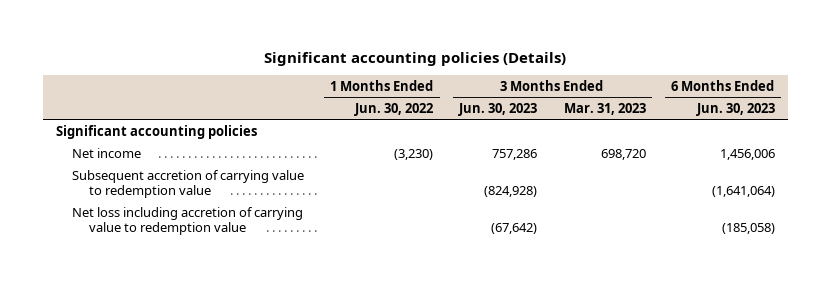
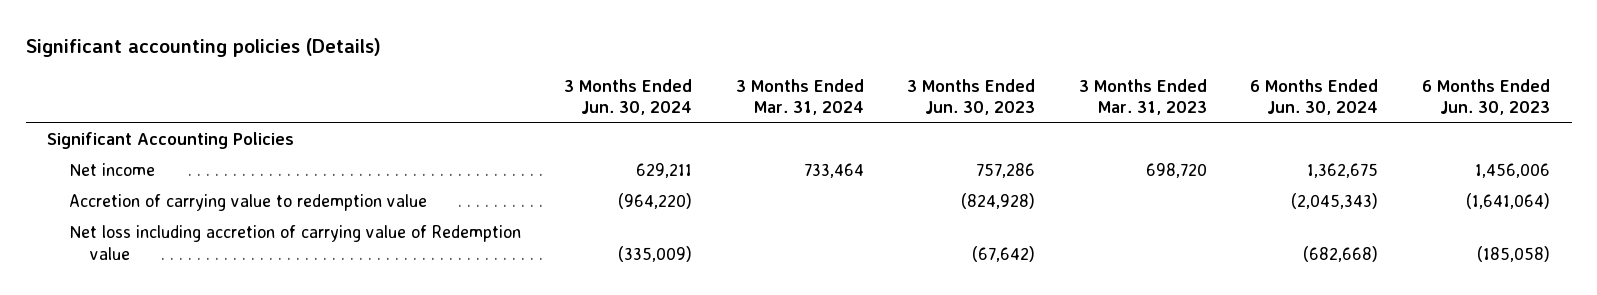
- | 1 Months Ended Jun. 30, 2022 | 3 Months Ended Jun. 30, 2023 | 3 Months Ended Mar. 31, 2023 | 6 Months Ended Jun. 30, 2023
+ | 3 Months Ended Jun. 30, 2024 | 3 Months Ended Mar. 31, 2024 | 3 Months Ended Jun. 30, 2023 | 3 Months Ended Mar. 31, 2023 | 6 Months Ended Jun. 30, 2024 | 6 Months Ended Jun. 30, 2023
- Significant accounting policies
+ Significant Accounting Policies
- Subsequent accretion of carrying value to redemption value | | (824,928) | | (1,641,064)
- Net loss including accretion of carrying value to redemption value | | (67,642) | | (185,058)
+ Accretion of carrying value to redemption value | (964,220) | | (824,928) | | (2,045,343) | (1,641,064)
+ Net loss including accretion of carrying value of Redemption value | (335,009) | | (67,642) | | (682,668) | (185,058)

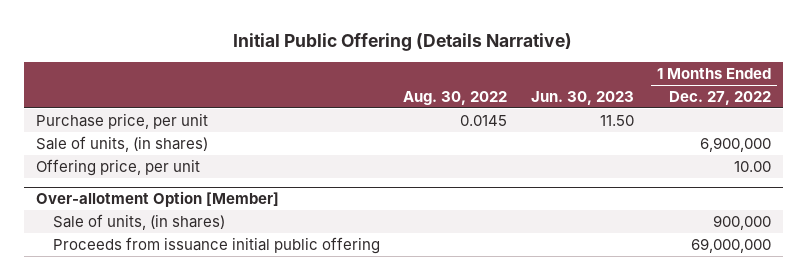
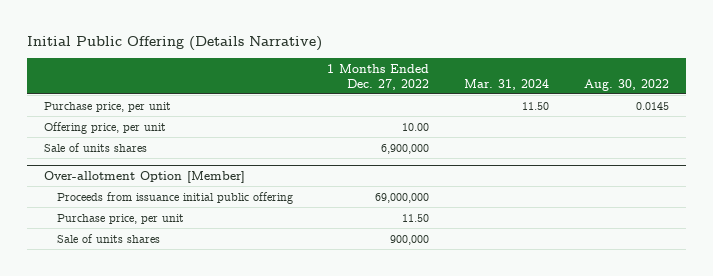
- | Aug. 30, 2022 | Jun. 30, 2023 | 1 Months Ended Dec. 27, 2022
+ | 1 Months Ended Dec. 27, 2022 | Mar. 31, 2024 | Aug. 30, 2022
- Sale of units, (in shares) | | | 6,900,000
+ Sale of units shares | 6,900,000 | |
@ Over-allotment Option [Member]
- Sale of units, (in shares) | | | 900,000
+ Purchase price, per unit | 11.50 | |
+ Sale of units shares | 900,000 | |

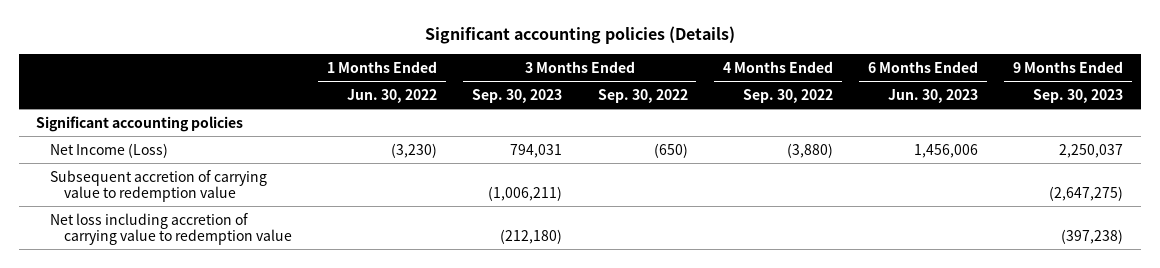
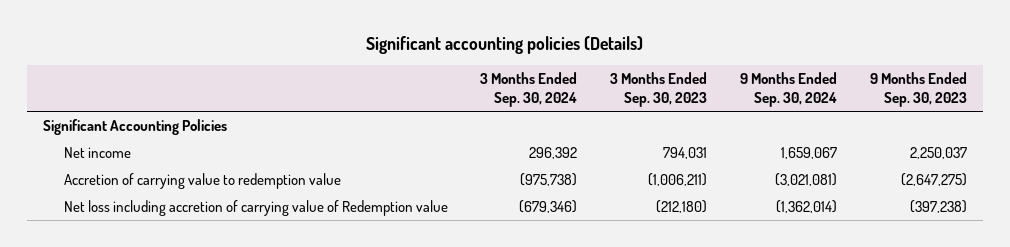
- | 1 Months Ended Jun. 30, 2022 | 3 Months Ended Sep. 30, 2023 | 3 Months Ended Sep. 30, 2022 | 4 Months Ended Sep. 30, 2022 | 6 Months Ended Jun. 30, 2023 | 9 Months Ended Sep. 30, 2023
+ | 3 Months Ended Sep. 30, 2024 | 3 Months Ended Sep. 30, 2023 | 9 Months Ended Sep. 30, 2024 | 9 Months Ended Sep. 30, 2023
- Significant accounting policies
- Net Income (Loss) | (3,230) | 794,031 | (650) | (3,880) | 1,456,006 | 2,250,037
- Subsequent accretion of carrying value to redemption value | | (1,006,211) | | | | (2,647,275)
- Net loss including accretion of carrying value to redemption value | | (212,180) | | | | (397,238)
+ Significant Accounting Policies
+ Net income | 296,392 | 794,031 | 1,659,067 | 2,250,037
+ Accretion of carrying value to redemption value | (975,738) | (1,006,211) | (3,021,081) | (2,647,275)
+ Net loss including accretion of carrying value of Redemption value | (679,346) | (212,180) | (1,362,014) | (397,238)

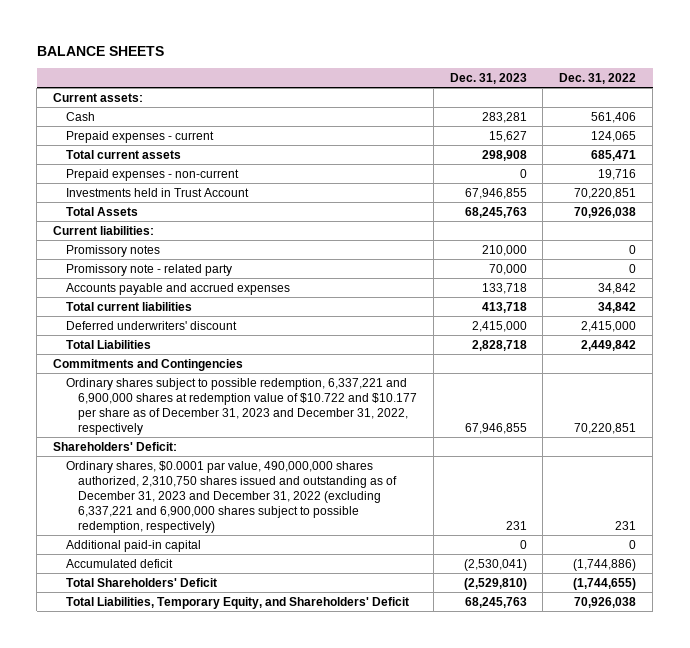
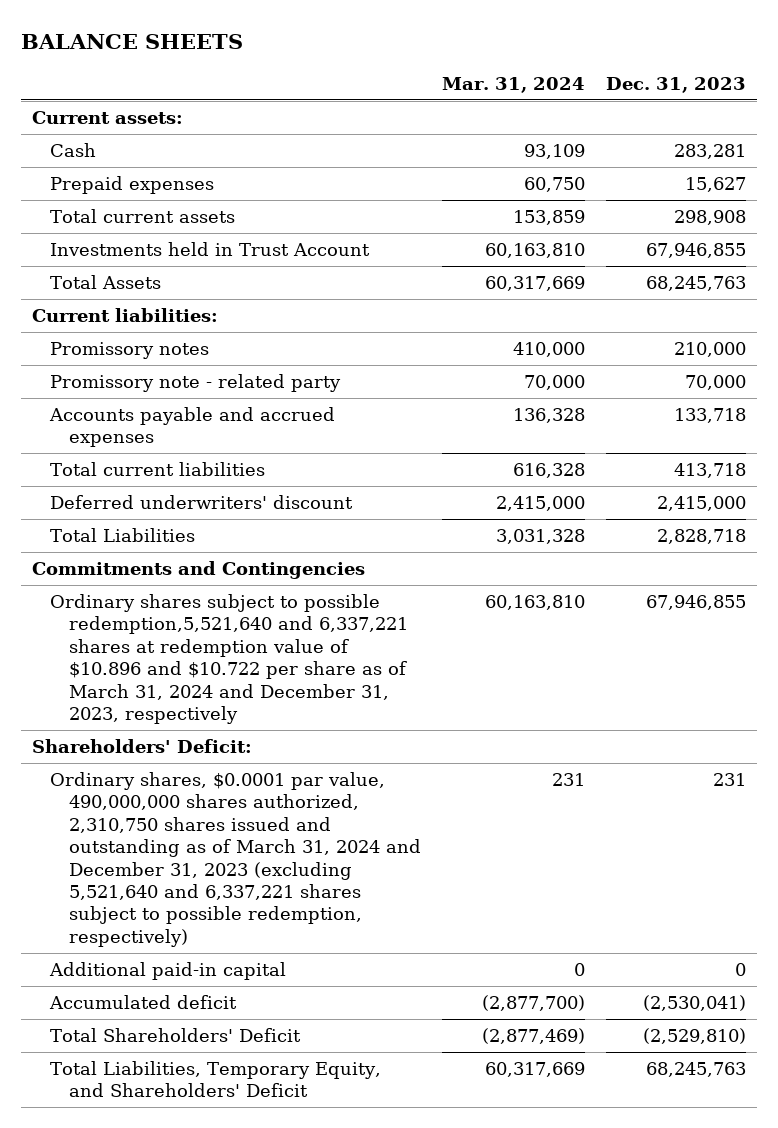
- | Dec. 31, 2023 | Dec. 31, 2022
+ | Mar. 31, 2024 | Dec. 31, 2023
- Prepaid expenses - current | 15,627 | 124,065
+ Prepaid expenses | 60,750 | 15,627
- Prepaid expenses - non-current | 0 | 19,716
- Ordinary shares subject to possible redemption, 6,337,221 and 6,900,000 shares at redemption value of $10.722 and $10.177 per share as of December 31, 2023 and December 31, 2022, respectively | 67,946,855 | 70,220,851
+ Ordinary shares subject to possible redemption,5,521,640 and 6,337,221 shares at redemption value of $10.896 and $10.722 per share as of March 31, 2024 and December 31, 2023, respectively | 60,163,810 | 67,946,855
- Ordinary shares, $0.0001 par value, 490,000,000 shares authorized, 2,310,750 shares issued and outstanding as of December 31, 2023 and December 31, 2022 (excluding 6,337,221 and 6,900,000 shares subject to possible redemption, respectively) | 231 | 231
+ Ordinary shares, $0.0001 par value, 490,000,000 shares authorized, 2,310,750 shares issued and outstanding as of March 31, 2024 and December 31, 2023 (excluding 5,521,640 and 6,337,221 shares subject to possible redemption, respectively) | 231 | 231

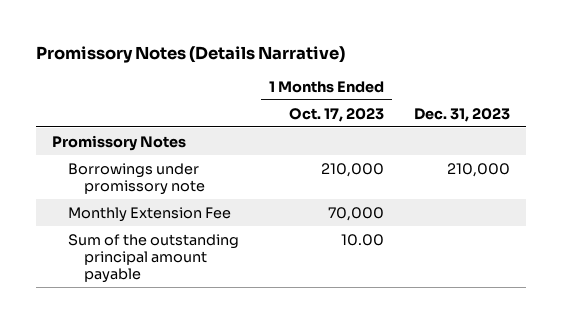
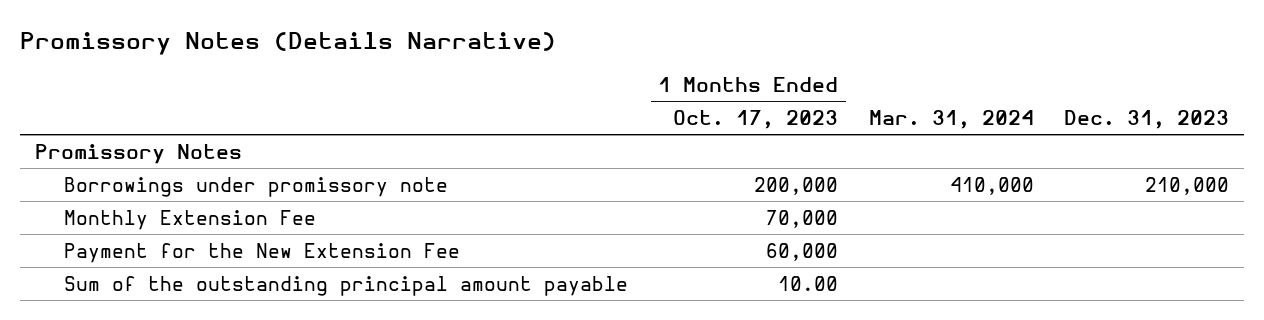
- | 1 Months Ended Oct. 17, 2023 | Dec. 31, 2023
+ | 1 Months Ended Oct. 17, 2023 | Mar. 31, 2024 | Dec. 31, 2023
- Borrowings under promissory note | 210,000 | 210,000
+ Borrowings under promissory note | 200,000 | 410,000 | 210,000
+ Payment for the New Extension Fee | 60,000 | |

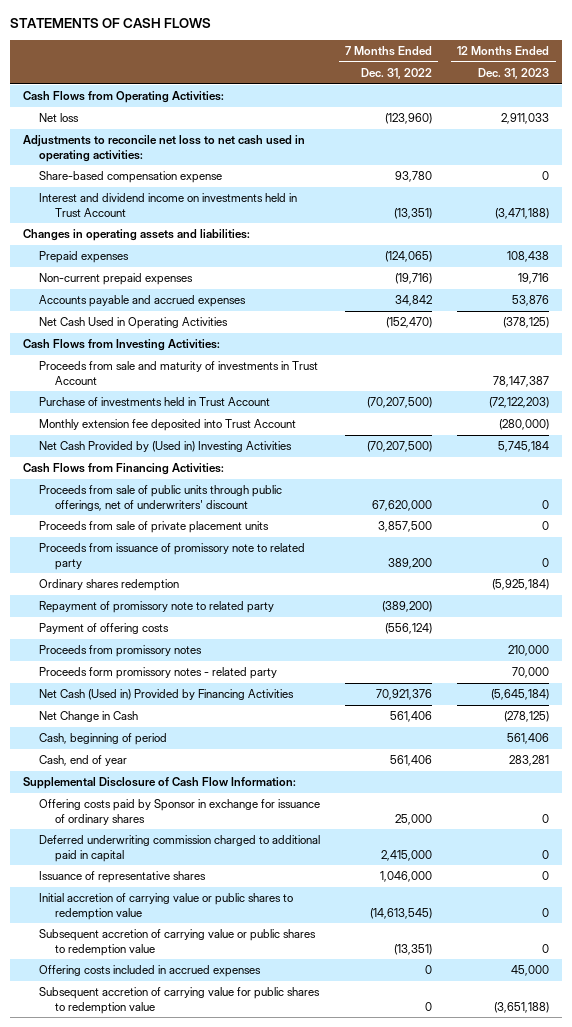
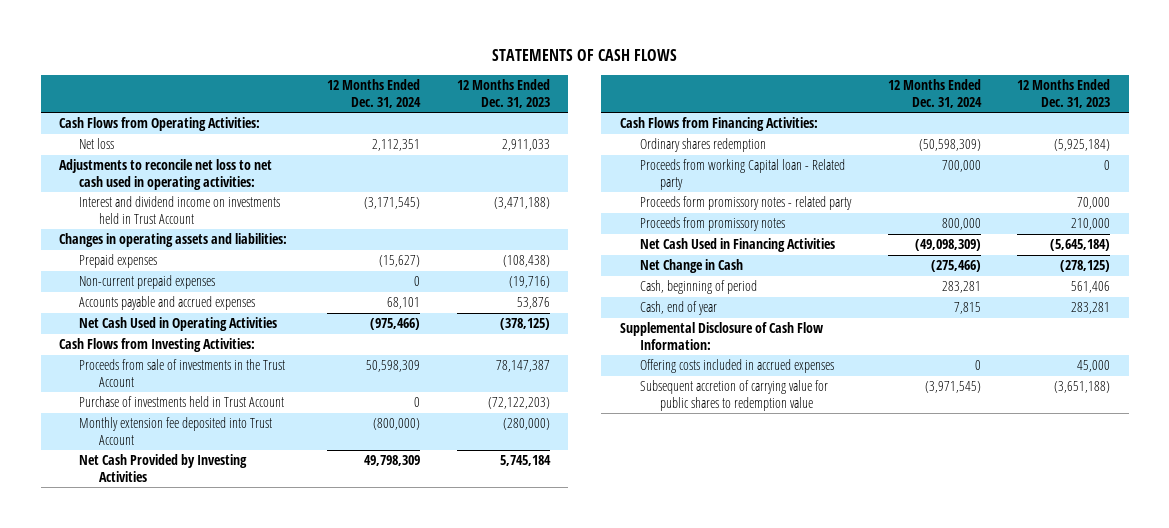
- | 7 Months Ended Dec. 31, 2022 | 12 Months Ended Dec. 31, 2023
+ | 12 Months Ended Dec. 31, 2024 | 12 Months Ended Dec. 31, 2023
- Share-based compensation expense | 93,780 | 0
- Prepaid expenses | (124,065) | 108,438
- Non-current prepaid expenses | (19,716) | 19,716
+ Prepaid expenses | (15,627) | (108,438)
+ Non-current prepaid expenses | 0 | (19,716)
- Proceeds from sale and maturity of investments in Trust Account | | 78,147,387
+ Proceeds from sale of investments in the Trust Account | 50,598,309 | 78,147,387
- Net Cash Provided by (Used in) Investing Activities | (70,207,500) | 5,745,184
+ Net Cash Provided by Investing Activities | 49,798,309 | 5,745,184
- Proceeds from sale of public units through public offerings, net of underwriters' discount | 67,620,000 | 0
- Proceeds from sale of private placement units | 3,857,500 | 0
- Proceeds from issuance of promissory note to related party | 389,200 | 0
- Repayment of promissory note to related party | (389,200) |
- Payment of offering costs | (556,124) |
+ Proceeds from working Capital loan - Related party | 700,000 | 0
- Net Cash (Used in) Provided by Financing Activities | 70,921,376 | (5,645,184)
moved down: Proceeds from promissory notes | 800,000 | 210,000
+ Net Cash Used in Financing Activities | (49,098,309) | (5,645,184)
- Offering costs paid by Sponsor in exchange for issuance of ordinary shares | 25,000 | 0
- Deferred underwriting commission charged to additional paid in capital | 2,415,000 | 0
- Issuance of representative shares | 1,046,000 | 0
- Initial accretion of carrying value or public shares to redemption value | (14,613,545) | 0
- Subsequent accretion of carrying value or public shares to redemption value | (13,351) | 0

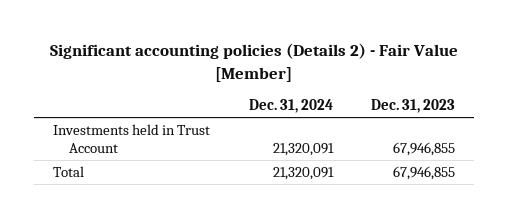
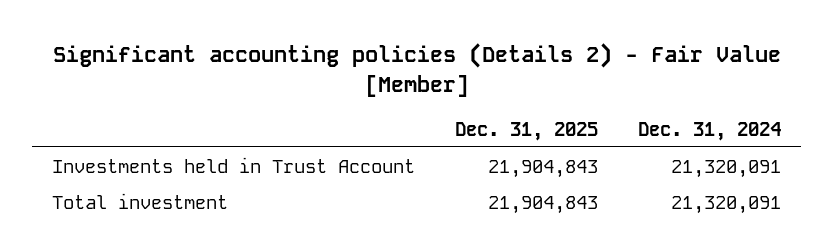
- | Dec. 31, 2024 | Dec. 31, 2023
+ | Dec. 31, 2025 | Dec. 31, 2024
- Total | 21,320,091 | 67,946,855
+ Total investment | 21,904,843 | 21,320,091

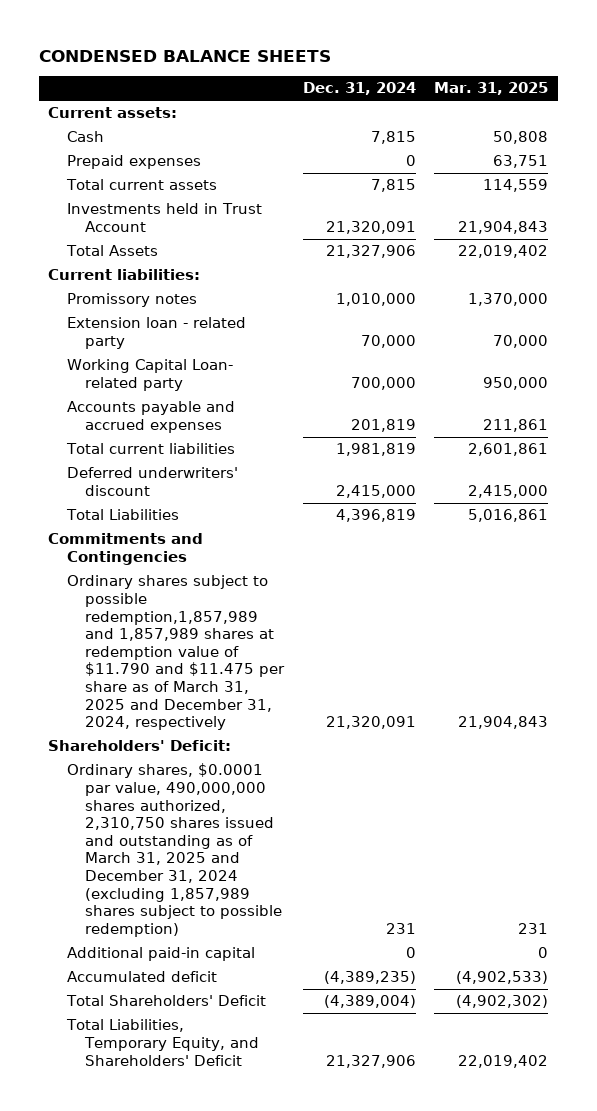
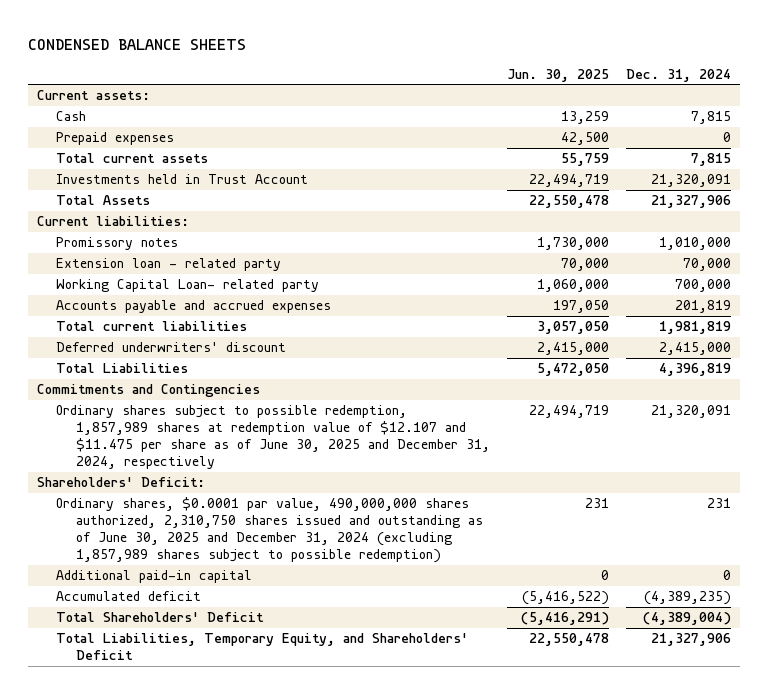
- | Dec. 31, 2024 | Mar. 31, 2025
+ | Jun. 30, 2025 | Dec. 31, 2024
- Ordinary shares subject to possible redemption,1,857,989 and 1,857,989 shares at redemption value of $11.790 and $11.475 per share as of March 31, 2025 and December 31, 2024, respectively | 21,320,091 | 21,904,843
+ Ordinary shares subject to possible redemption, 1,857,989 shares at redemption value of $12.107 and $11.475 per share as of June 30, 2025 and December 31, 2024, respectively | 22,494,719 | 21,320,091
- Ordinary shares, $0.0001 par value, 490,000,000 shares authorized, 2,310,750 shares issued and outstanding as of March 31, 2025 and December 31, 2024 (excluding 1,857,989 shares subject to possible redemption) | 231 | 231
+ Ordinary shares, $0.0001 par value, 490,000,000 shares authorized, 2,310,750 shares issued and outstanding as of June 30, 2025 and December 31, 2024 (excluding 1,857,989 shares subject to possible redemption) | 231 | 231

